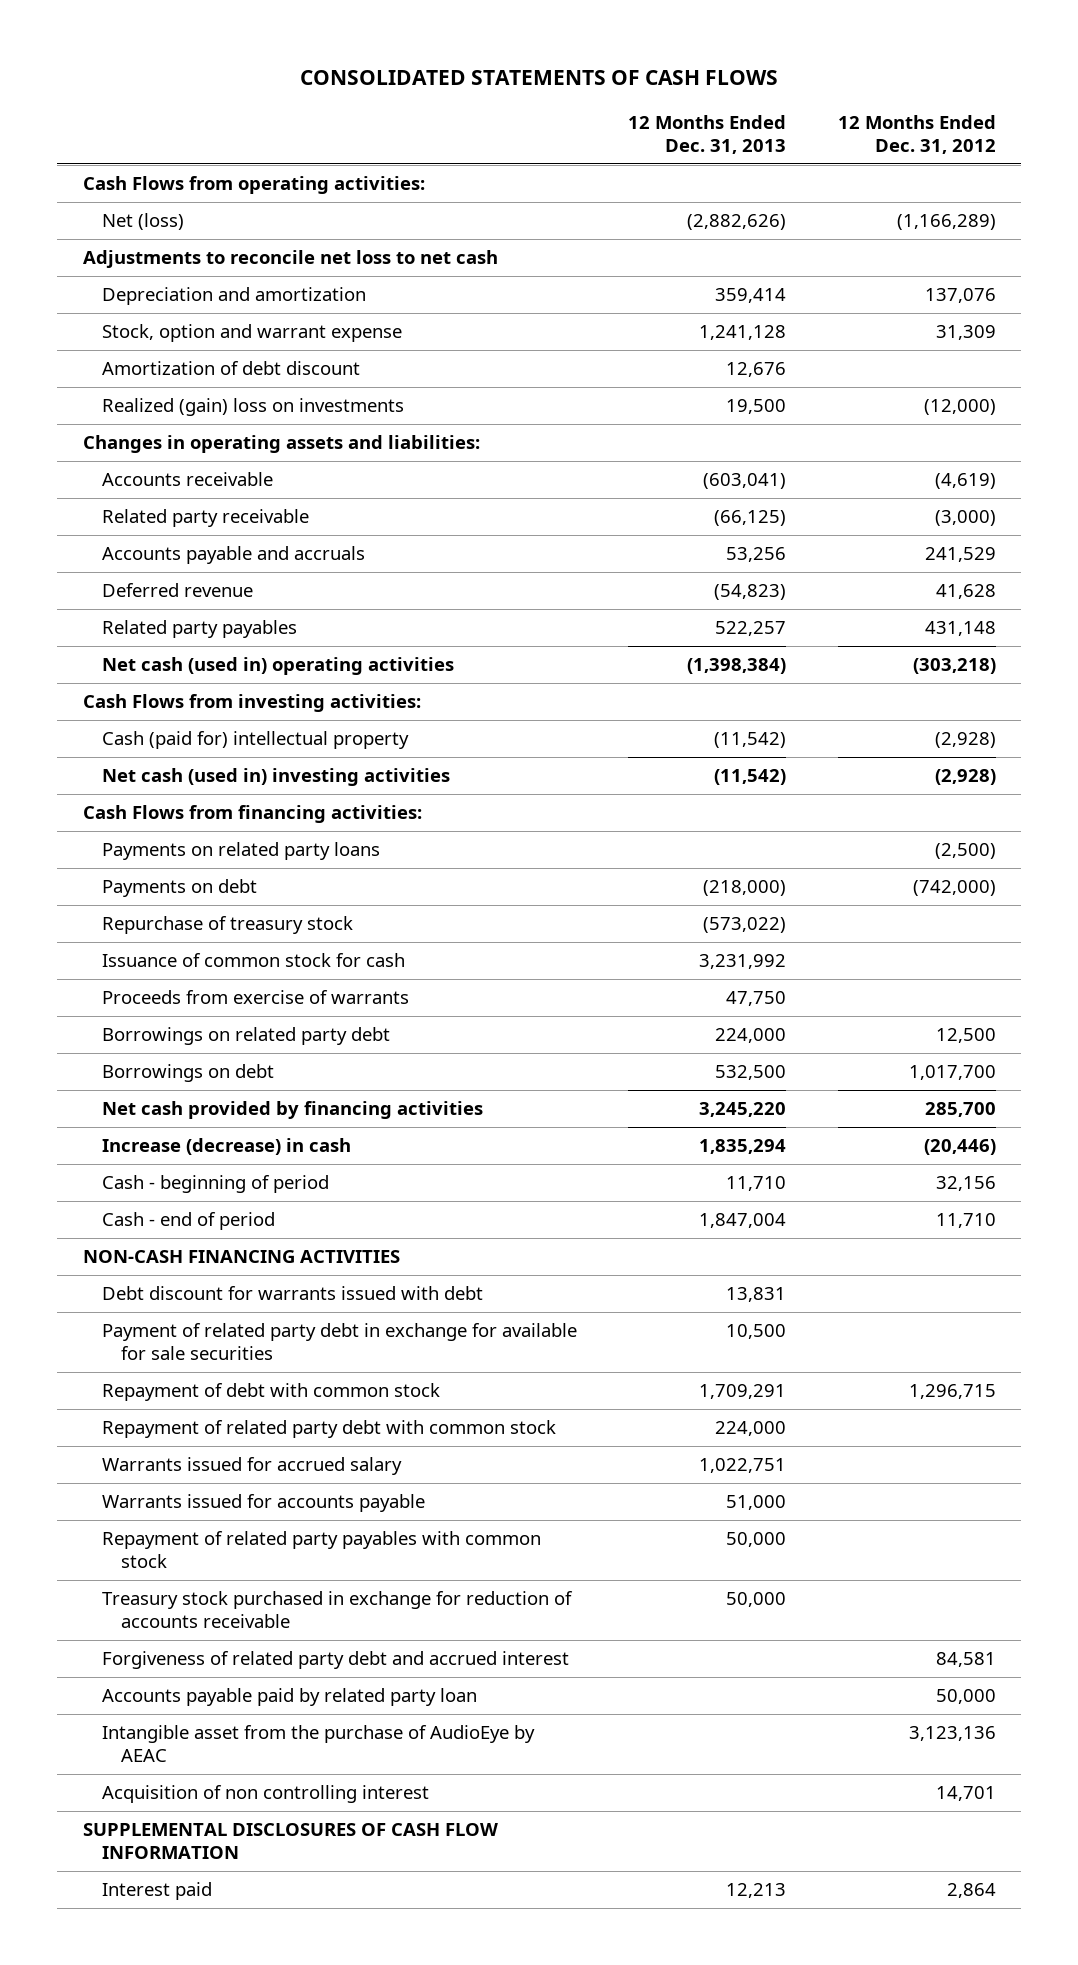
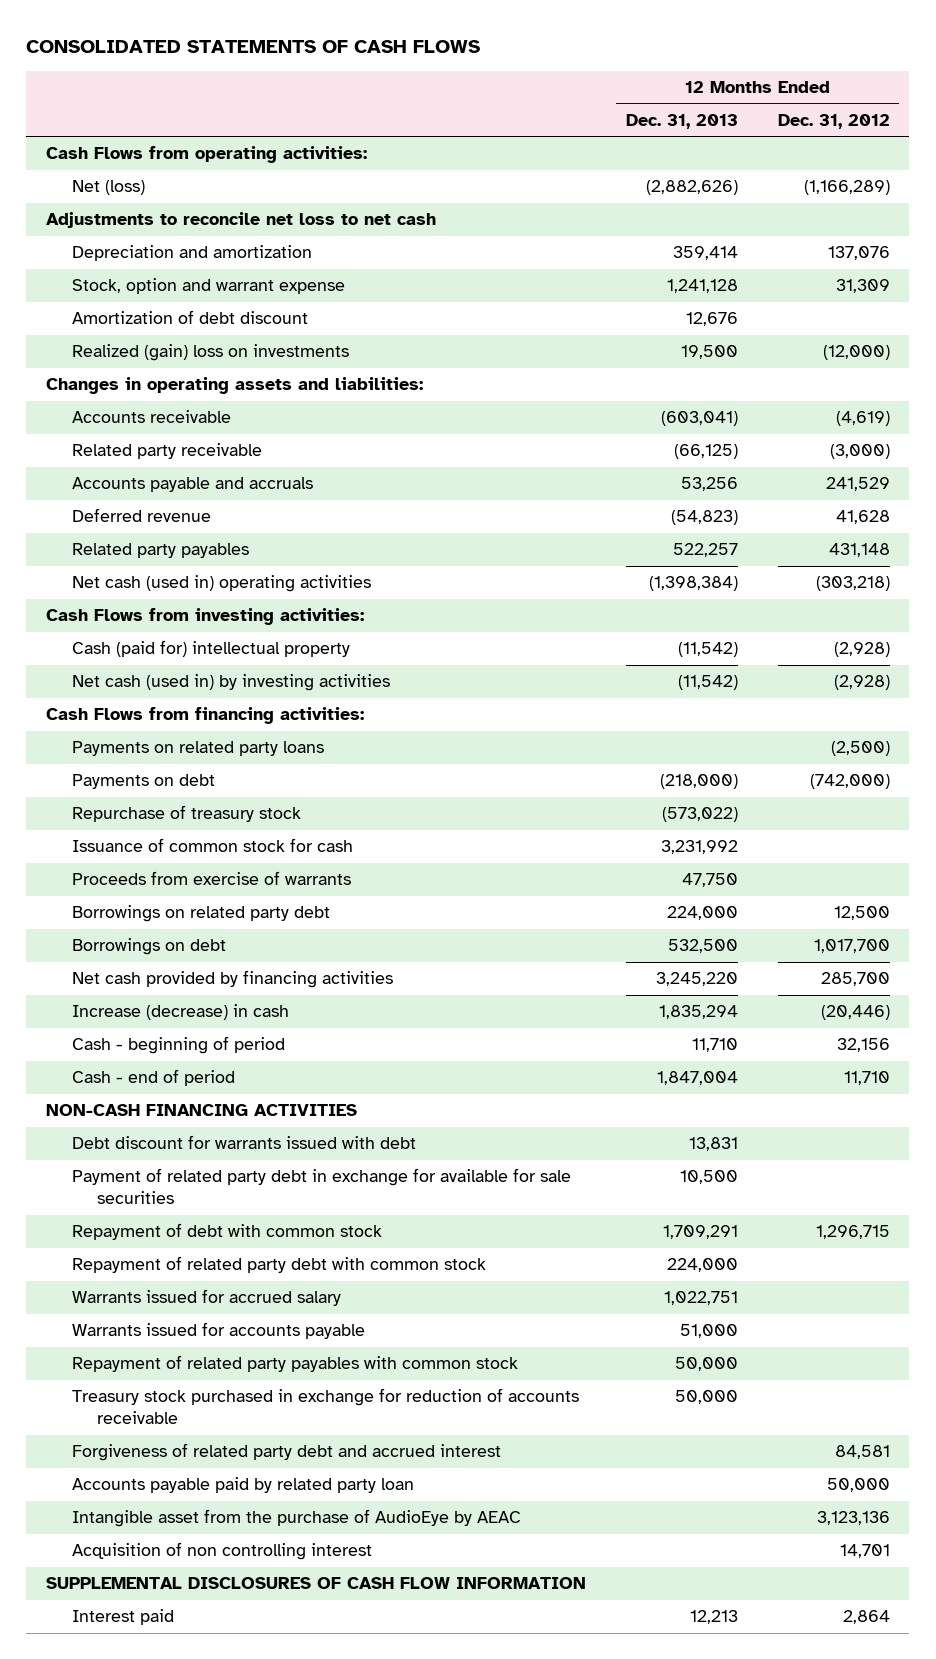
- Net cash (used in) investing activities | (11,542) | (2,928)
+ Net cash (used in) by investing activities | (11,542) | (2,928)

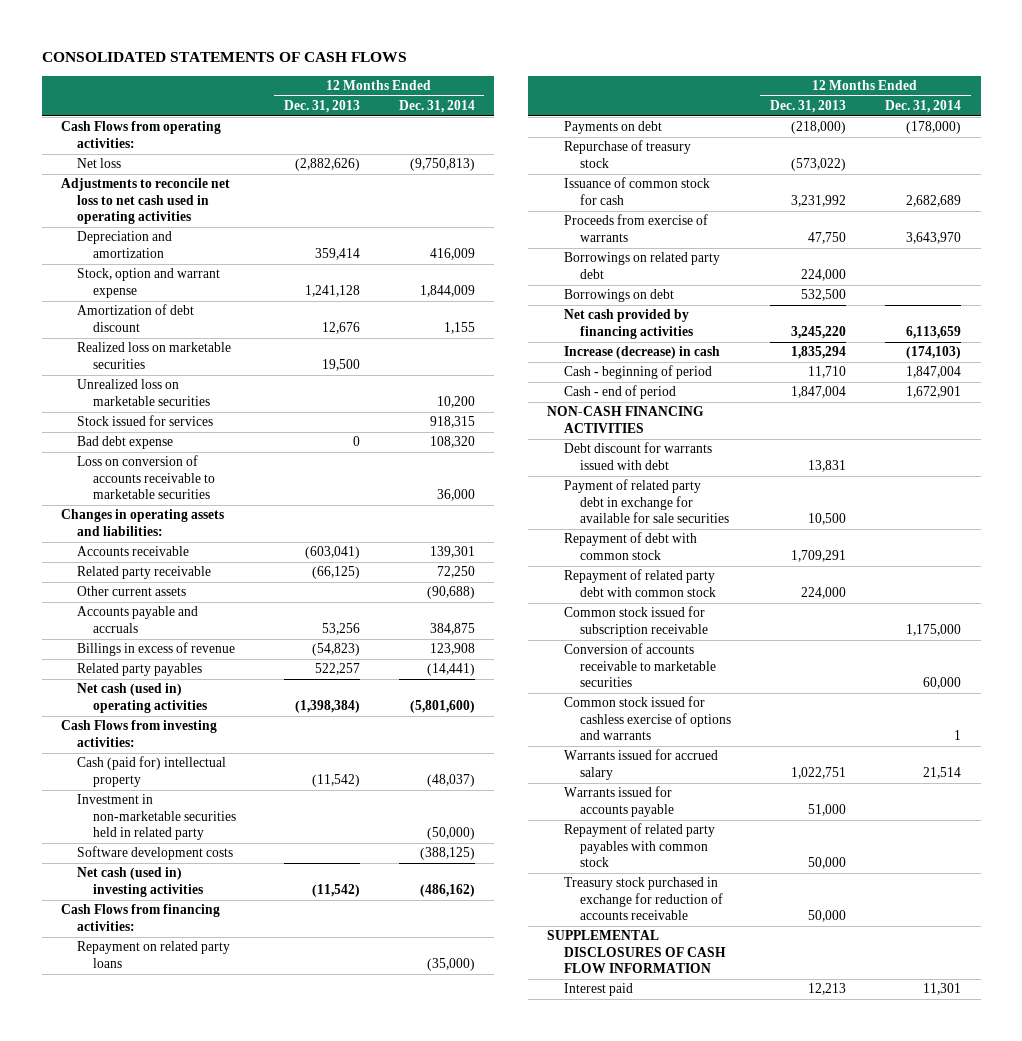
- | 12 Months Ended Dec. 31, 2013 | 12 Months Ended Dec. 31, 2012
+ | 12 Months Ended Dec. 31, 2013 | 12 Months Ended Dec. 31, 2014
- Net (loss) | (2,882,626) | (1,166,289)
- Adjustments to reconcile net loss to net cash
+ Net loss | (2,882,626) | (9,750,813)
+ Adjustments to reconcile net loss to net cash used in operating activities
- Realized (gain) loss on investments | 19,500 | (12,000)
+ Realized loss on marketable securities | 19,500 |
+ Unrealized loss on marketable securities | | 10,200
+ Stock issued for services | | 918,315
+ Bad debt expense | 0 | 108,320
+ Loss on conversion of accounts receivable to marketable securities | | 36,000
+ Other current assets | | (90,688)
- Deferred revenue | (54,823) | 41,628
+ Billings in excess of revenue | (54,823) | 123,908
- Net cash (used in) by investing activities | (11,542) | (2,928)
+ Investment in non-marketable securities held in related party | | (50,000)
+ Software development costs | | (388,125)
+ Net cash (used in) investing activities | (11,542) | (486,162)
- Payments on related party loans | | (2,500)
+ Repayment on related party loans | | (35,000)
+ Common stock issued for subscription receivable | | 1,175,000
+ Conversion of accounts receivable to marketable securities | | 60,000
+ Common stock issued for cashless exercise of options and warrants | | 1
- Forgiveness of related party debt and accrued interest | | 84,581
- Accounts payable paid by related party loan | | 50,000
- Intangible asset from the purchase of AudioEye by AEAC | | 3,123,136
- Acquisition of non controlling interest | | 14,701

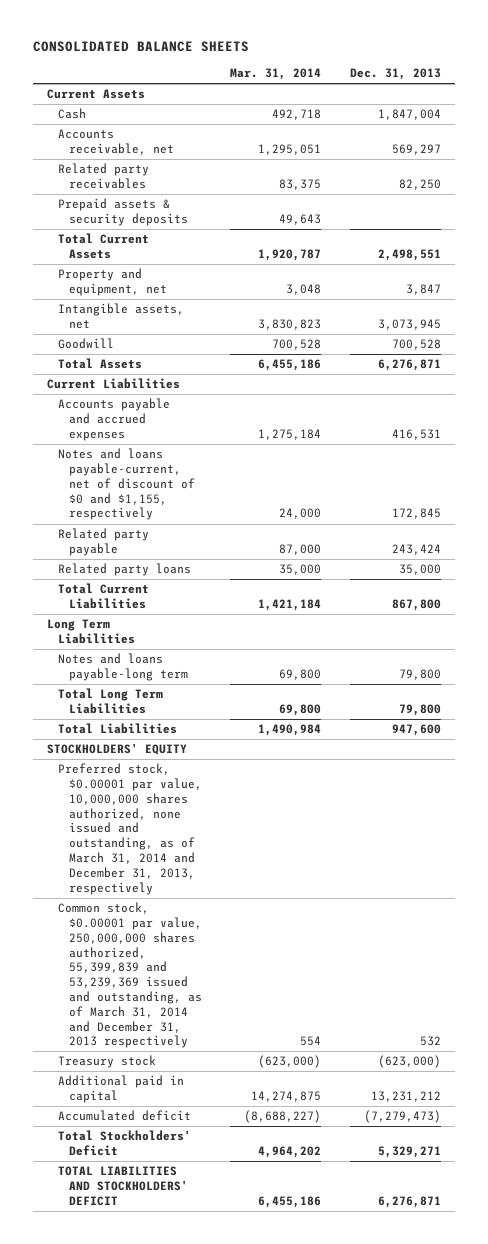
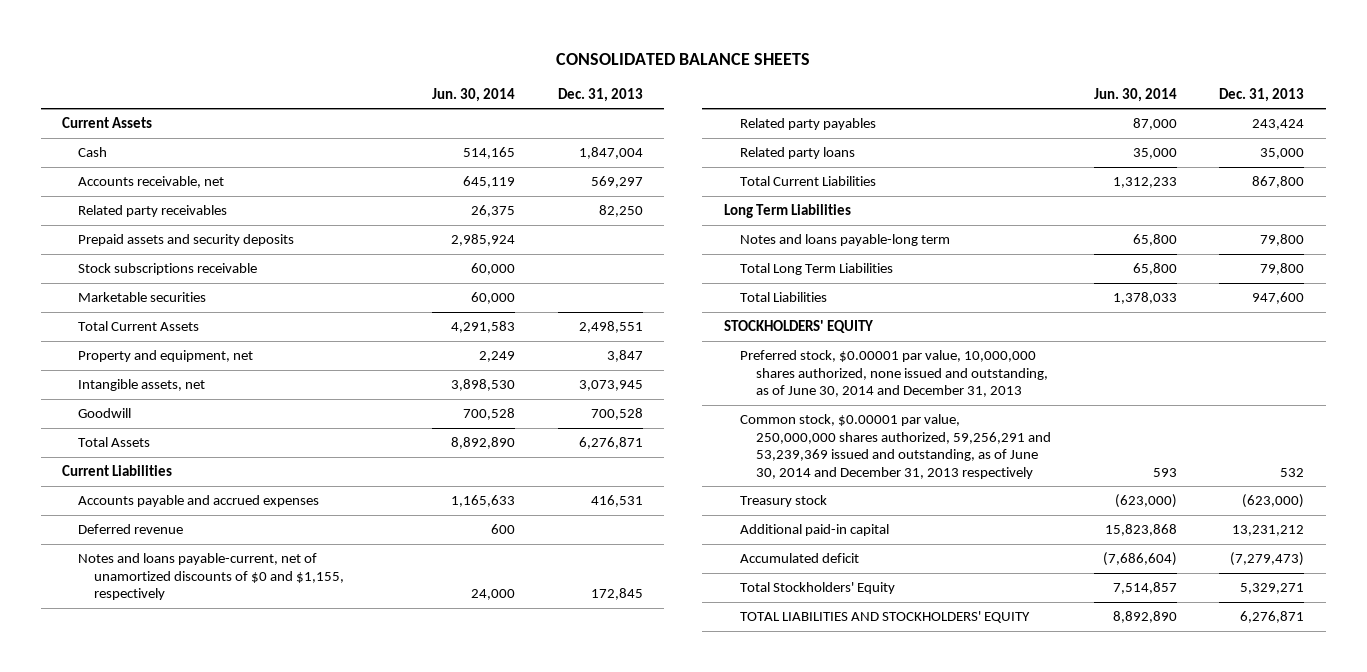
- | Mar. 31, 2014 | Dec. 31, 2013
+ | Jun. 30, 2014 | Dec. 31, 2013
- Prepaid assets & security deposits | 49,643 |
+ Prepaid assets and security deposits | 2,985,924 |
+ Stock subscriptions receivable | 60,000 |
+ Marketable securities | 60,000 |
- Notes and loans payable-current, net of discount of $0 and $1,155, respectively | 24,000 | 172,845
- Related party payable | 87,000 | 243,424
+ Deferred revenue | 600 |
+ Notes and loans payable-current, net of unamortized discounts of $0 and $1,155, respectively | 24,000 | 172,845
+ Related party payables | 87,000 | 243,424
- Preferred stock, $0.00001 par value, 10,000,000 shares authorized, none issued and outstanding, as of March 31, 2014 and December 31, 2013, respectively
- Common stock, $0.00001 par value, 250,000,000 shares authorized, 55,399,839 and 53,239,369 issued and outstanding, as of March 31, 2014 and December 31, 2013 respectively | 554 | 532
+ Preferred stock, $0.00001 par value, 10,000,000 shares authorized, none issued and outstanding, as of June 30, 2014 and December 31, 2013
+ Common stock, $0.00001 par value, 250,000,000 shares authorized, 59,256,291 and 53,239,369 issued and outstanding, as of June 30, 2014 and December 31, 2013 respectively | 593 | 532
- Additional paid in capital | 14,274,875 | 13,231,212
+ Additional paid-in capital | 15,823,868 | 13,231,212
- Total Stockholders' Deficit | 4,964,202 | 5,329,271
- TOTAL LIABILITIES AND STOCKHOLDERS' DEFICIT | 6,455,186 | 6,276,871
+ Total Stockholders' Equity | 7,514,857 | 5,329,271
+ TOTAL LIABILITIES AND STOCKHOLDERS' EQUITY | 8,892,890 | 6,276,871

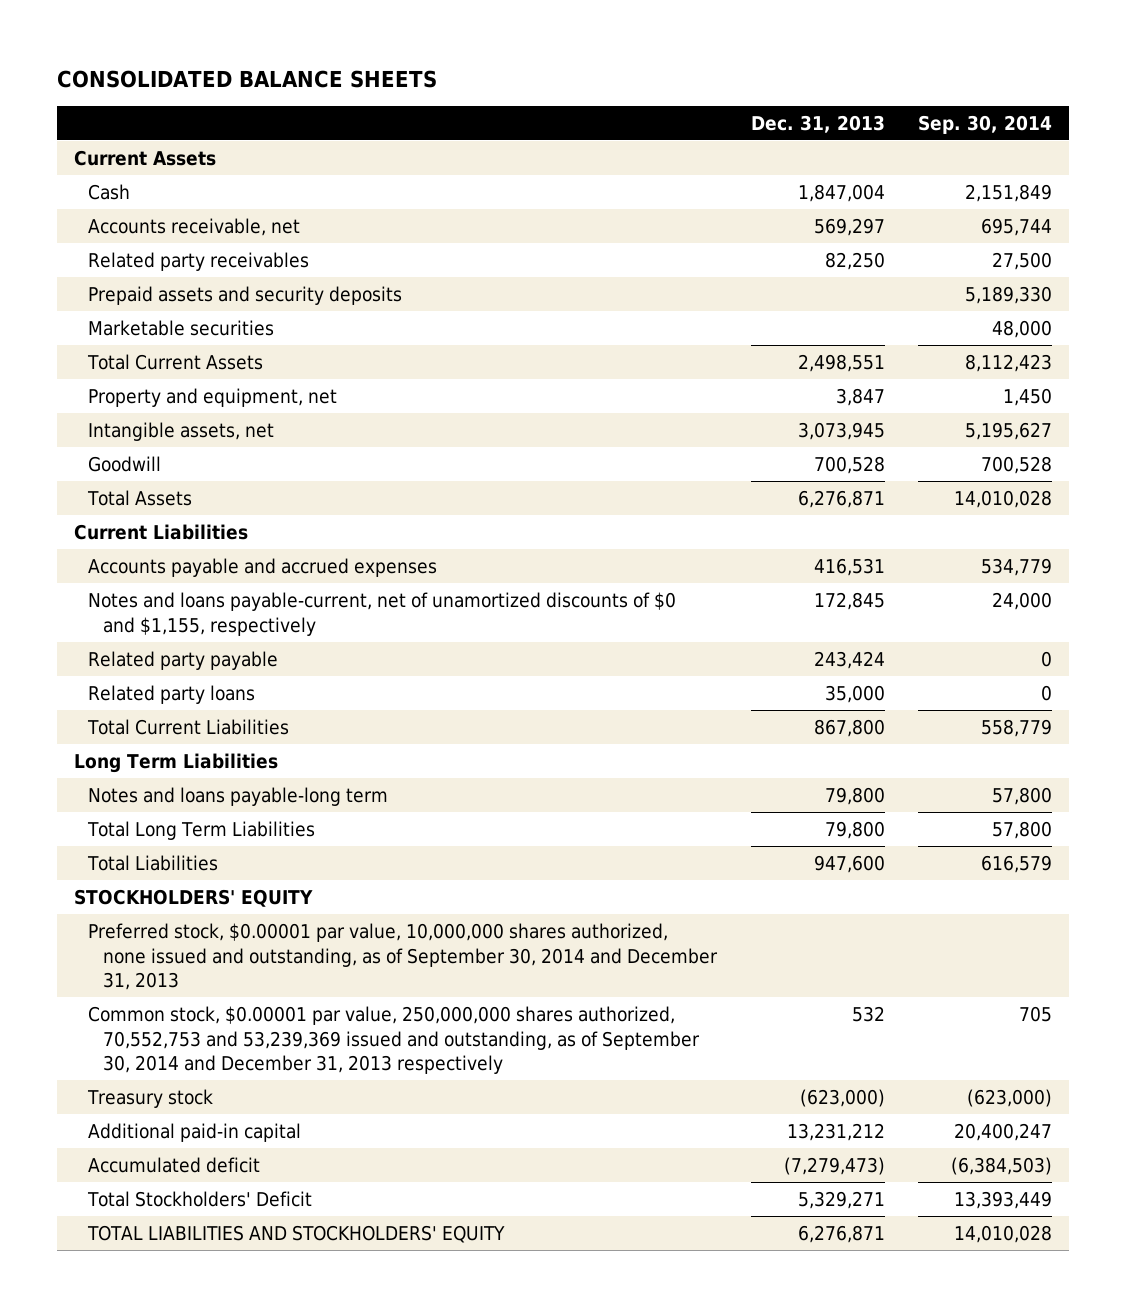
- | Jun. 30, 2014 | Dec. 31, 2013
+ | Dec. 31, 2013 | Sep. 30, 2014
- Stock subscriptions receivable | 60,000 |
- Deferred revenue | 600 |
- Related party payables | 87,000 | 243,424
+ Related party payable | 243,424 | 0
- Preferred stock, $0.00001 par value, 10,000,000 shares authorized, none issued and outstanding, as of June 30, 2014 and December 31, 2013
- Common stock, $0.00001 par value, 250,000,000 shares authorized, 59,256,291 and 53,239,369 issued and outstanding, as of June 30, 2014 and December 31, 2013 respectively | 593 | 532
+ Preferred stock, $0.00001 par value, 10,000,000 shares authorized, none issued and outstanding, as of September 30, 2014 and December 31, 2013
+ Common stock, $0.00001 par value, 250,000,000 shares authorized, 70,552,753 and 53,239,369 issued and outstanding, as of September 30, 2014 and December 31, 2013 respectively | 532 | 705
- Total Stockholders' Equity | 7,514,857 | 5,329,271
+ Total Stockholders' Deficit | 5,329,271 | 13,393,449

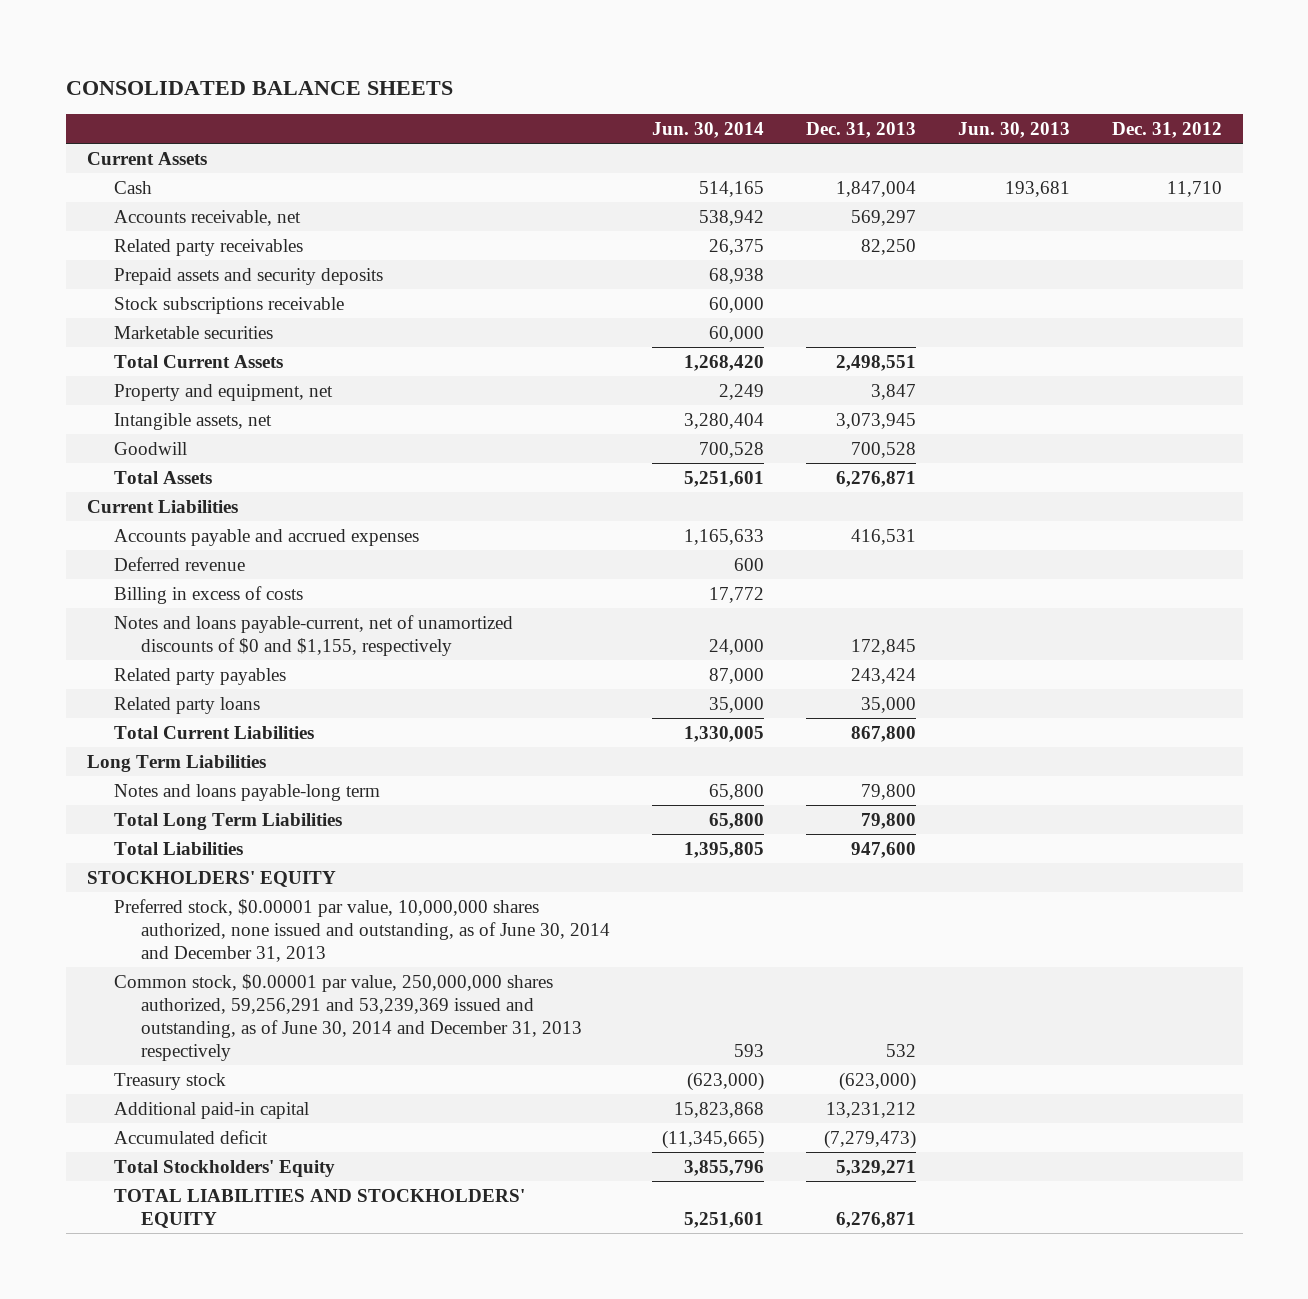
- | Dec. 31, 2013 | Sep. 30, 2014
+ | Jun. 30, 2014 | Dec. 31, 2013 | Jun. 30, 2013 | Dec. 31, 2012
+ Stock subscriptions receivable | 60,000 | | |
+ Deferred revenue | 600 | | |
+ Billing in excess of costs | 17,772 | | |
- Related party payable | 243,424 | 0
+ Related party payables | 87,000 | 243,424 | |
- Preferred stock, $0.00001 par value, 10,000,000 shares authorized, none issued and outstanding, as of September 30, 2014 and December 31, 2013
- Common stock, $0.00001 par value, 250,000,000 shares authorized, 70,552,753 and 53,239,369 issued and outstanding, as of September 30, 2014 and December 31, 2013 respectively | 532 | 705
+ Preferred stock, $0.00001 par value, 10,000,000 shares authorized, none issued and outstanding, as of June 30, 2014 and December 31, 2013
+ Common stock, $0.00001 par value, 250,000,000 shares authorized, 59,256,291 and 53,239,369 issued and outstanding, as of June 30, 2014 and December 31, 2013 respectively | 593 | 532 | |
- Total Stockholders' Deficit | 5,329,271 | 13,393,449
+ Total Stockholders' Equity | 3,855,796 | 5,329,271 | |

